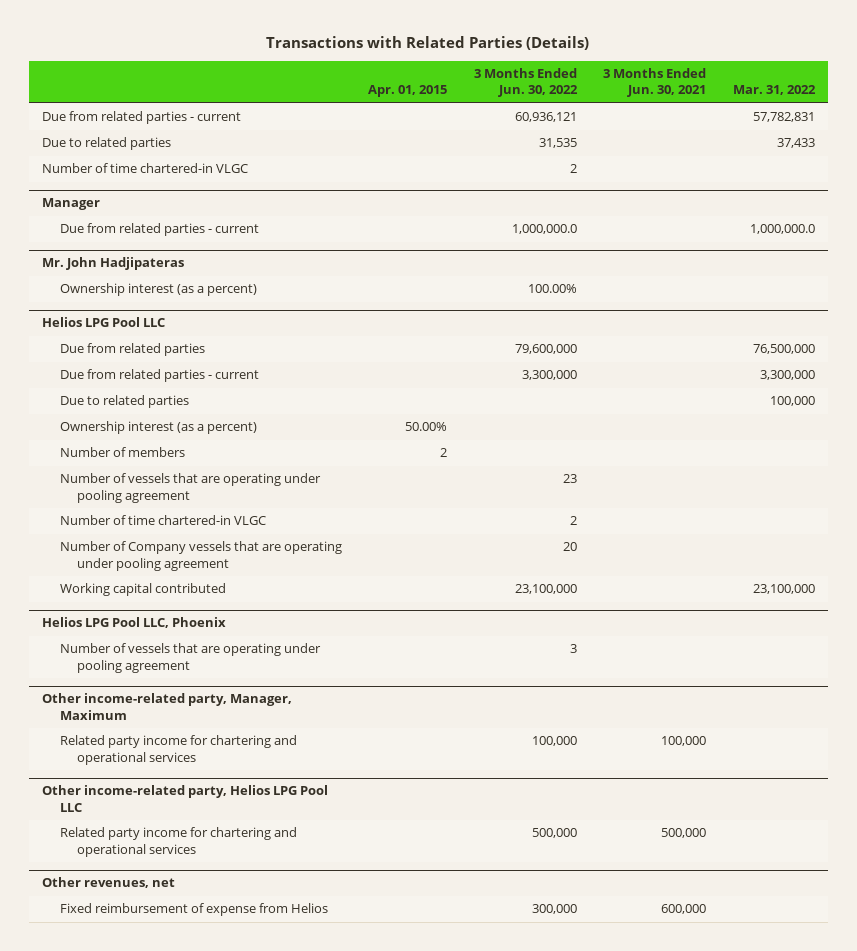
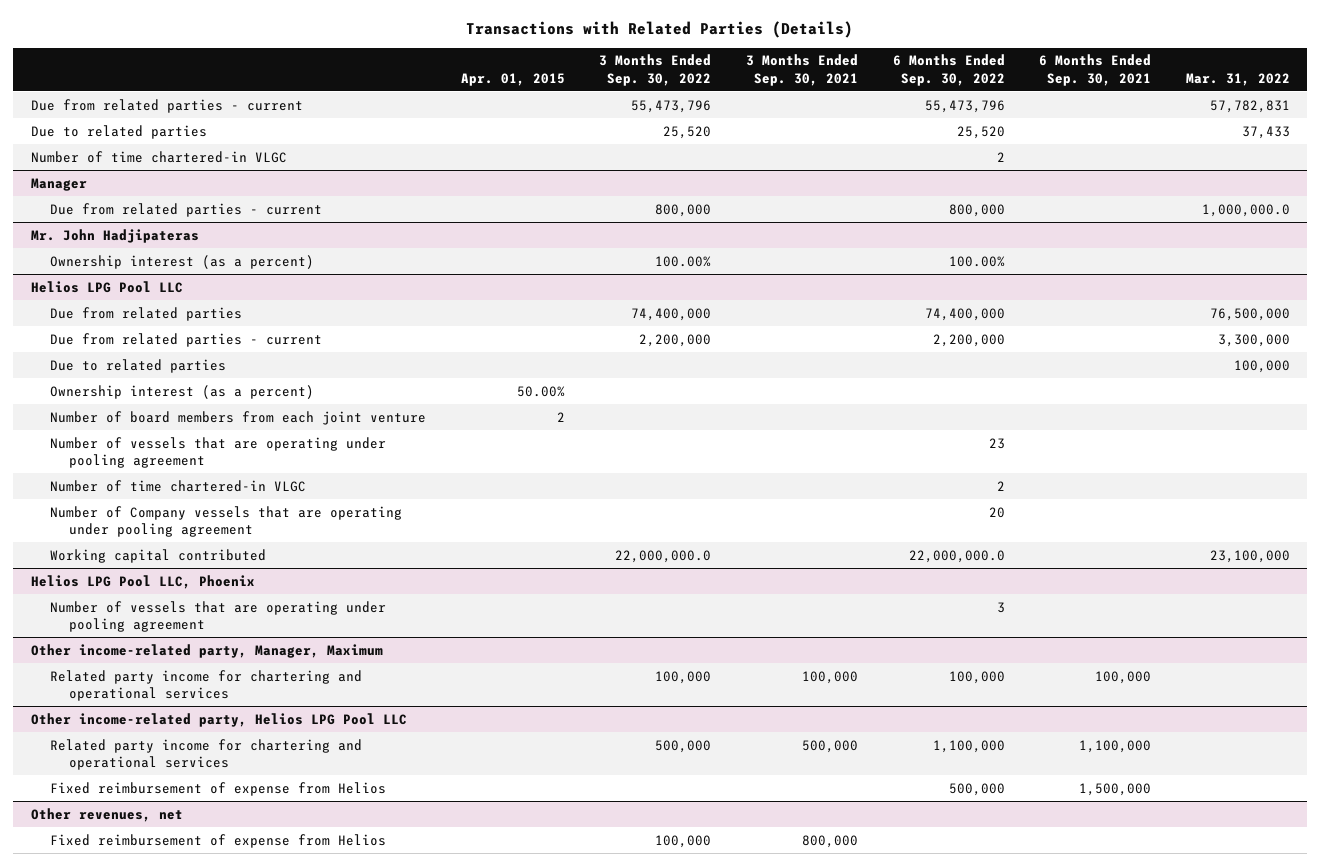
- | Apr. 01, 2015 | 3 Months Ended Jun. 30, 2022 | 3 Months Ended Jun. 30, 2021 | Mar. 31, 2022
+ | Apr. 01, 2015 | 3 Months Ended Sep. 30, 2022 | 3 Months Ended Sep. 30, 2021 | 6 Months Ended Sep. 30, 2022 | 6 Months Ended Sep. 30, 2021 | Mar. 31, 2022
@ Helios LPG Pool LLC
- Number of members | 2 | | |
+ Number of board members from each joint venture | 2 | | | | |
@ Other income-related party, Helios LPG Pool LLC
+ Fixed reimbursement of expense from Helios | | | | 500,000 | 1,500,000 |

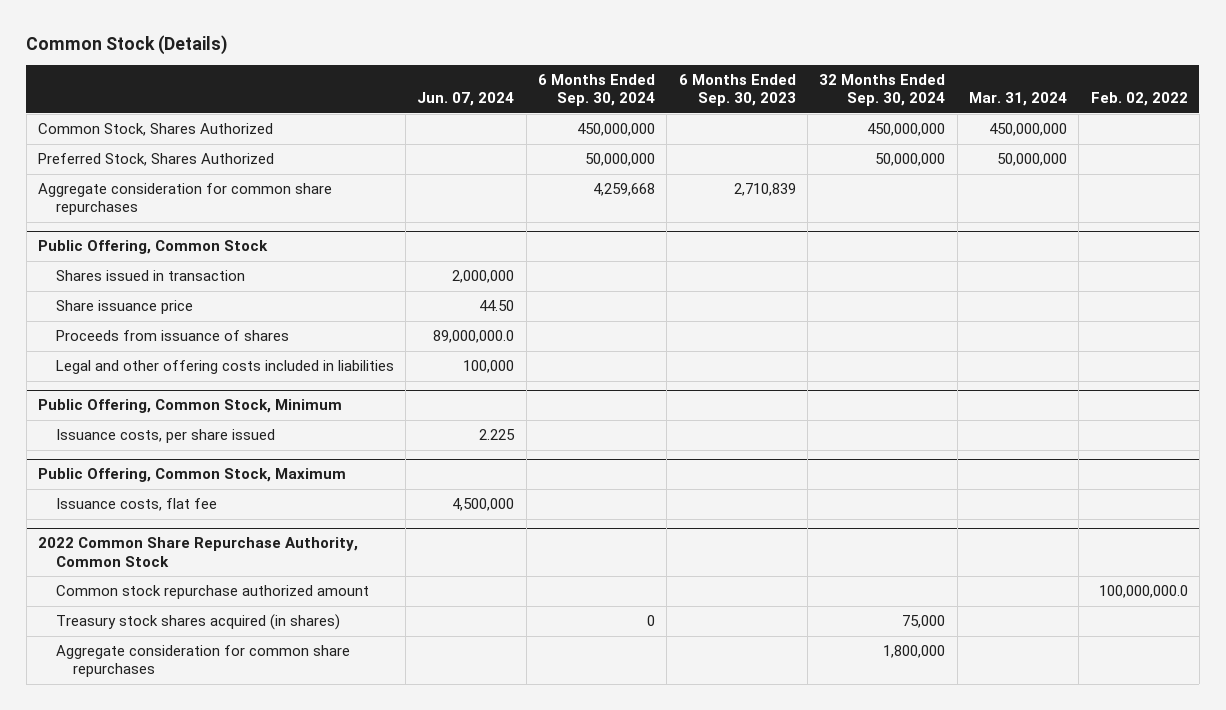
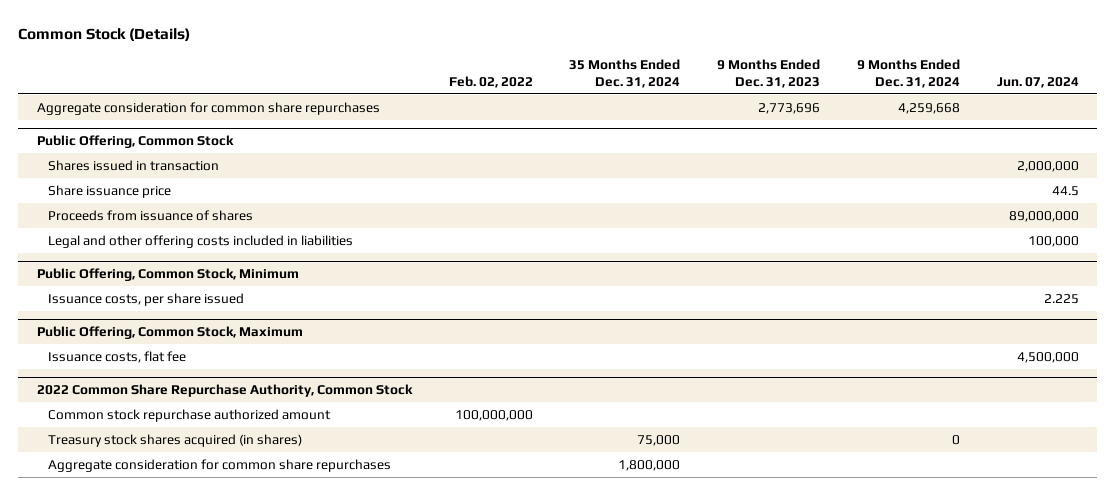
- | Jun. 07, 2024 | 6 Months Ended Sep. 30, 2024 | 6 Months Ended Sep. 30, 2023 | 32 Months Ended Sep. 30, 2024 | Mar. 31, 2024 | Feb. 02, 2022
+ | Feb. 02, 2022 | 35 Months Ended Dec. 31, 2024 | 9 Months Ended Dec. 31, 2023 | 9 Months Ended Dec. 31, 2024 | Jun. 07, 2024
- Common Stock, Shares Authorized | | 450,000,000 | | 450,000,000 | 450,000,000 |
- Preferred Stock, Shares Authorized | | 50,000,000 | | 50,000,000 | 50,000,000 |
@ Public Offering, Common Stock
- Share issuance price | 44.50 | | | | |
- Proceeds from issuance of shares | 89,000,000.0 | | | | |
+ Share issuance price | | | | | 44.5
+ Proceeds from issuance of shares | | | | | 89,000,000
@ 2022 Common Share Repurchase Authority, Common Stock
- Common stock repurchase authorized amount | | | | | | 100,000,000.0
+ Common stock repurchase authorized amount | 100,000,000 | | | |

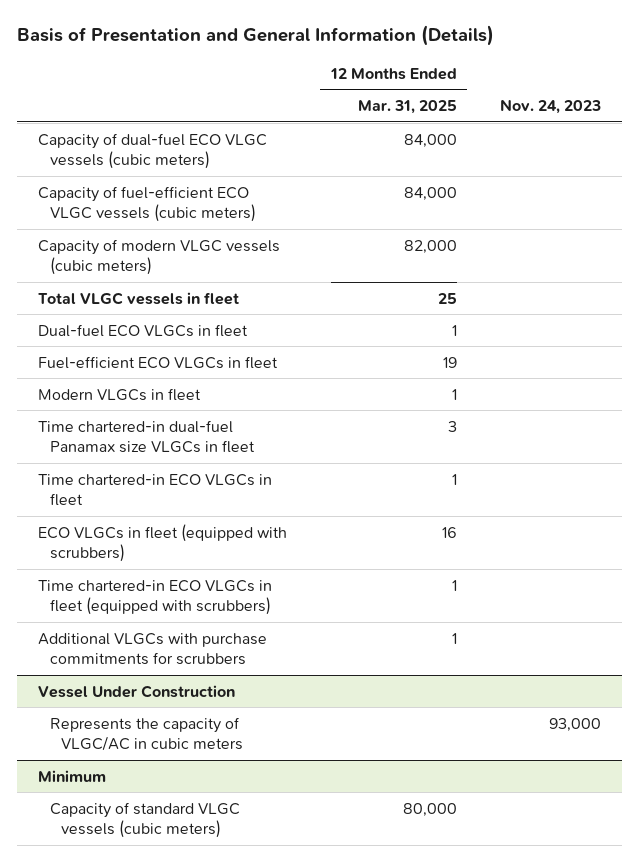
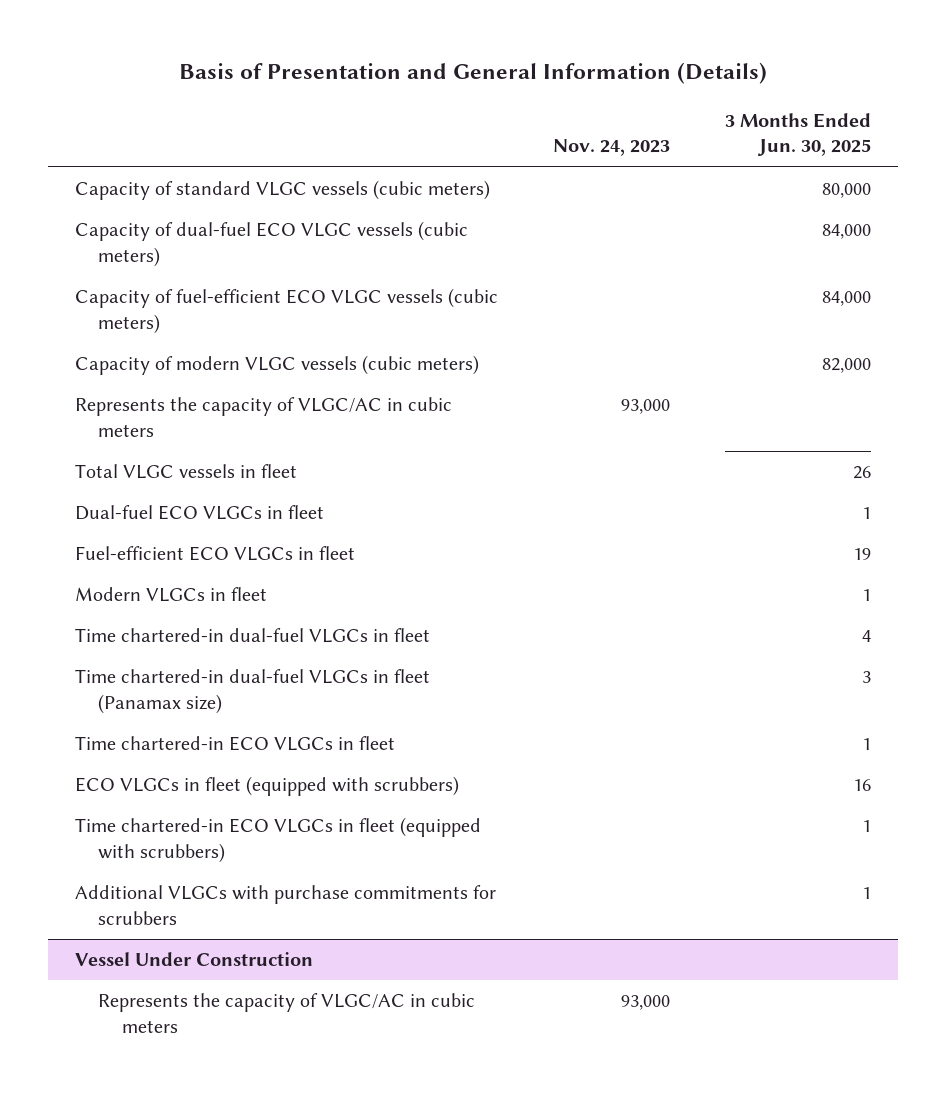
- | 12 Months Ended Mar. 31, 2025 | Nov. 24, 2023
+ | Nov. 24, 2023 | 3 Months Ended Jun. 30, 2025
+ Capacity of standard VLGC vessels (cubic meters) | | 80,000
+ Represents the capacity of VLGC/AC in cubic meters | 93,000 |
- Time chartered-in dual-fuel Panamax size VLGCs in fleet | 3 |
+ Time chartered-in dual-fuel VLGCs in fleet | | 4
+ Time chartered-in dual-fuel VLGCs in fleet (Panamax size) | | 3
- Minimum
- Capacity of standard VLGC vessels (cubic meters) | 80,000 |

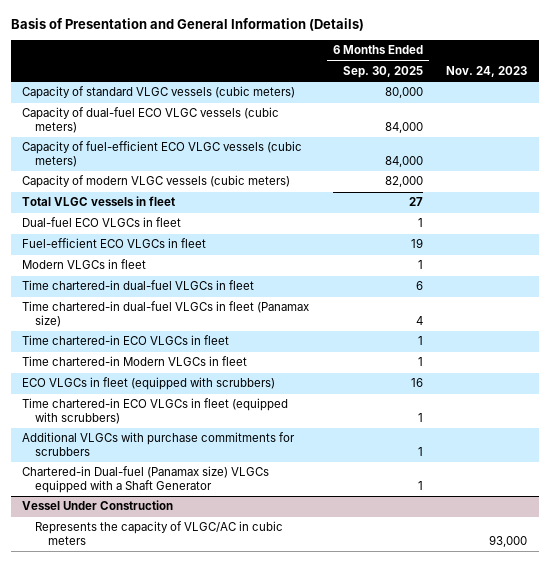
- | Nov. 24, 2023 | 3 Months Ended Jun. 30, 2025
+ | 6 Months Ended Sep. 30, 2025 | Nov. 24, 2023
- Represents the capacity of VLGC/AC in cubic meters | 93,000 |
+ Time chartered-in Modern VLGCs in fleet | 1 |
+ Chartered-in Dual-fuel (Panamax size) VLGCs equipped with a Shaft Generator | 1 |

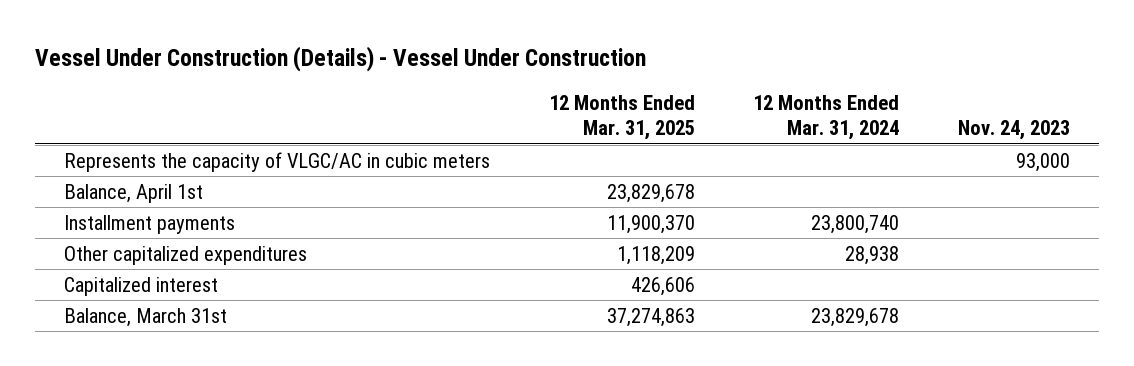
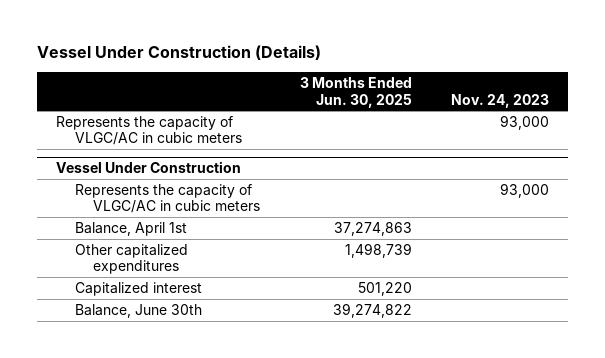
- Vessel Under Construction (Details) - Vessel Under Construction
+ Vessel Under Construction (Details)
- | 12 Months Ended Mar. 31, 2025 | 12 Months Ended Mar. 31, 2024 | Nov. 24, 2023
+ | 3 Months Ended Jun. 30, 2025 | Nov. 24, 2023
- Balance, April 1st | 23,829,678 | |
- Installment payments | 11,900,370 | 23,800,740 |
- Other capitalized expenditures | 1,118,209 | 28,938 |
- Capitalized interest | 426,606 | |
- Balance, March 31st | 37,274,863 | 23,829,678 |
+ Vessel Under Construction
+ Represents the capacity of VLGC/AC in cubic meters | | 93,000
+ Balance, April 1st | 37,274,863 |
+ Other capitalized expenditures | 1,498,739 |
+ Capitalized interest | 501,220 |
+ Balance, June 30th | 39,274,822 |

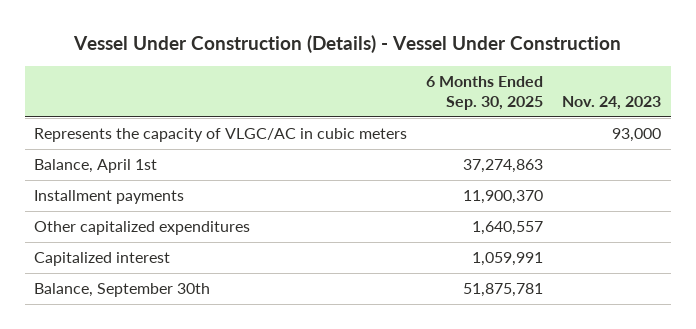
- Vessel Under Construction (Details)
+ Vessel Under Construction (Details) - Vessel Under Construction
- | 3 Months Ended Jun. 30, 2025 | Nov. 24, 2023
+ | 6 Months Ended Sep. 30, 2025 | Nov. 24, 2023
- Vessel Under Construction
- Represents the capacity of VLGC/AC in cubic meters | | 93,000
- Balance, April 1st | 37,274,863 |
- Other capitalized expenditures | 1,498,739 |
- Capitalized interest | 501,220 |
- Balance, June 30th | 39,274,822 |
+ Balance, April 1st | 37,274,863 |
+ Installment payments | 11,900,370 |
+ Other capitalized expenditures | 1,640,557 |
+ Capitalized interest | 1,059,991 |
+ Balance, September 30th | 51,875,781 |

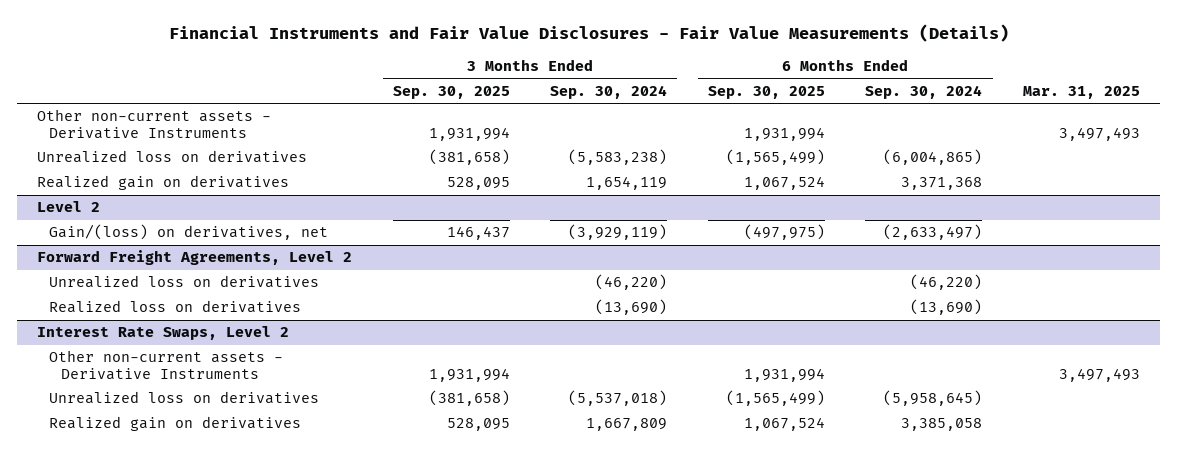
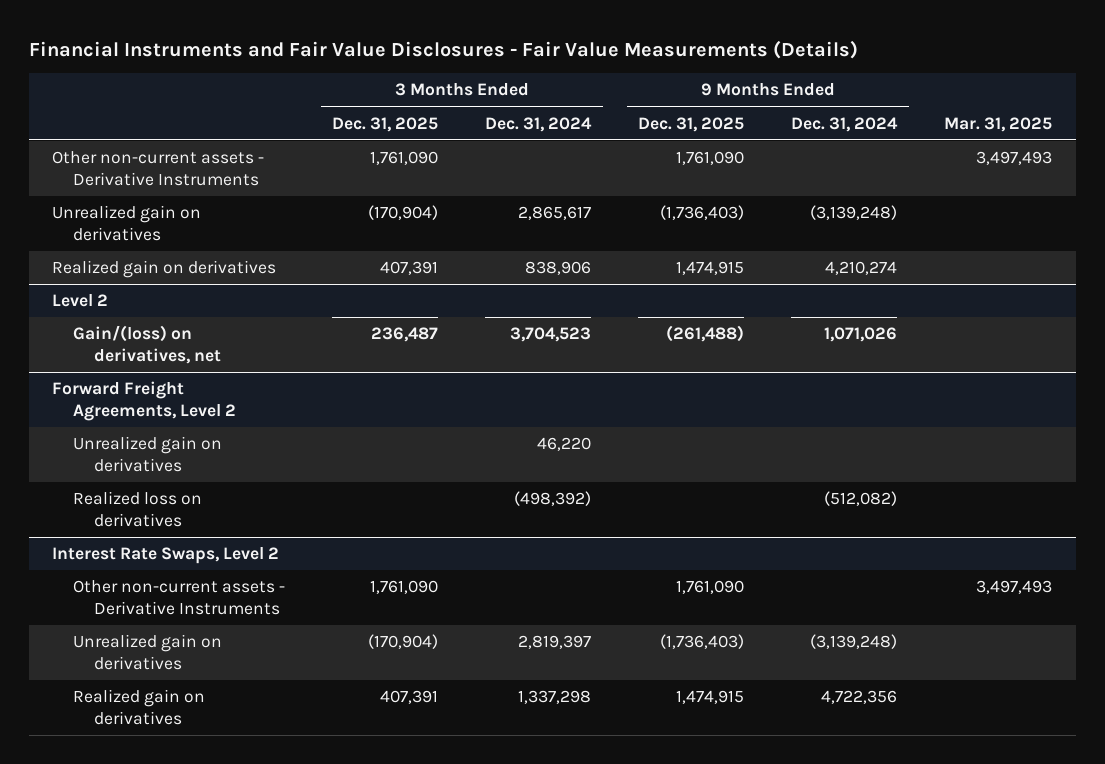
- | 3 Months Ended Sep. 30, 2025 | 3 Months Ended Sep. 30, 2024 | 6 Months Ended Sep. 30, 2025 | 6 Months Ended Sep. 30, 2024 | Mar. 31, 2025
+ | 3 Months Ended Dec. 31, 2025 | 3 Months Ended Dec. 31, 2024 | 9 Months Ended Dec. 31, 2025 | 9 Months Ended Dec. 31, 2024 | Mar. 31, 2025
- Unrealized loss on derivatives | (381,658) | (5,583,238) | (1,565,499) | (6,004,865) |
+ Unrealized gain on derivatives | (170,904) | 2,865,617 | (1,736,403) | (3,139,248) |
@ Forward Freight Agreements, Level 2
- Unrealized loss on derivatives | | (46,220) | | (46,220) |
+ Unrealized gain on derivatives | | 46,220 | | |
@ Interest Rate Swaps, Level 2
- Unrealized loss on derivatives | (381,658) | (5,537,018) | (1,565,499) | (5,958,645) |
+ Unrealized gain on derivatives | (170,904) | 2,819,397 | (1,736,403) | (3,139,248) |

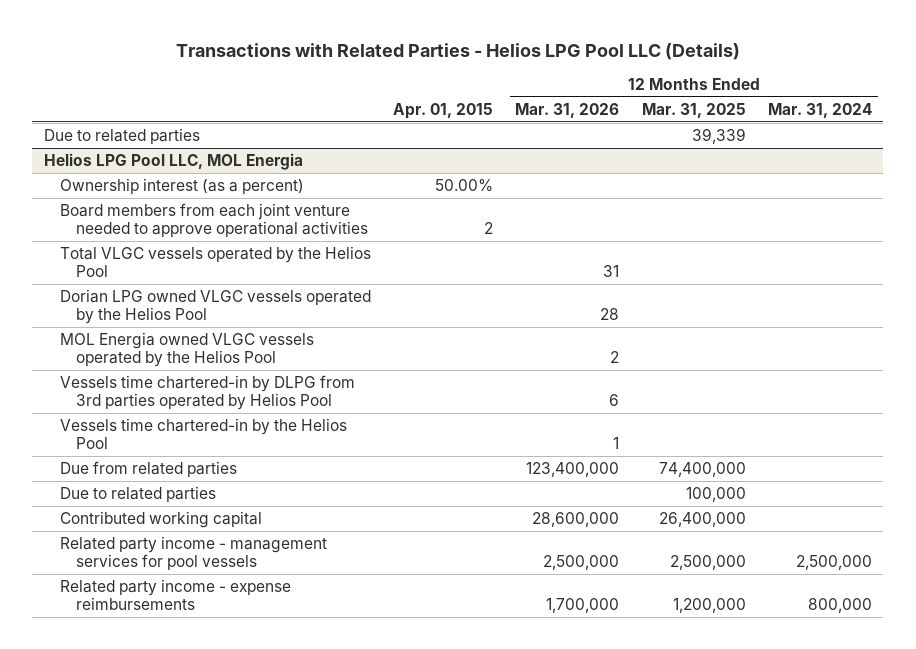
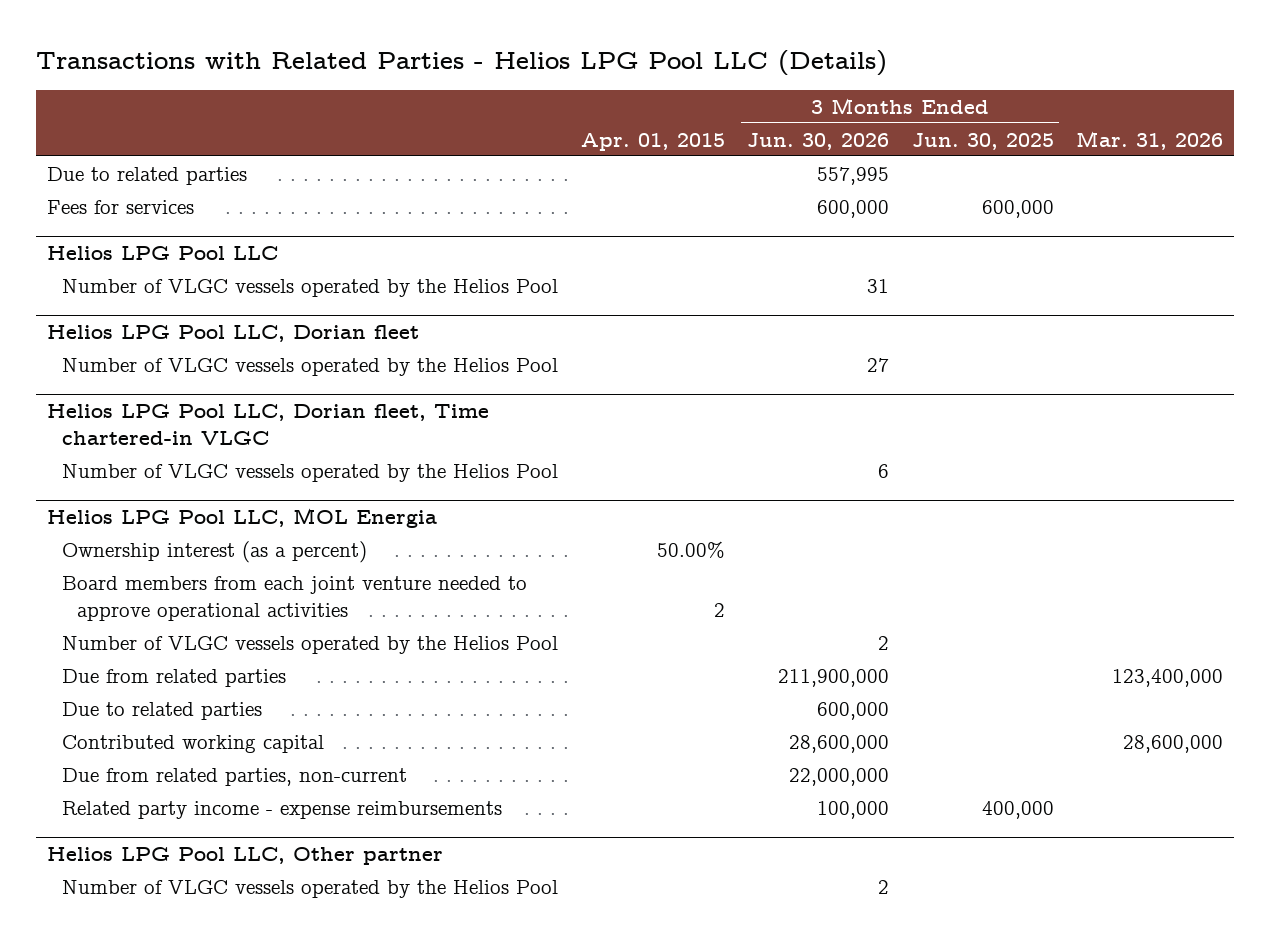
- | Apr. 01, 2015 | 12 Months Ended Mar. 31, 2026 | 12 Months Ended Mar. 31, 2025 | 12 Months Ended Mar. 31, 2024
+ | Apr. 01, 2015 | 3 Months Ended Jun. 30, 2026 | 3 Months Ended Jun. 30, 2025 | Mar. 31, 2026
+ Fees for services | | 600,000 | 600,000 |
+ Helios LPG Pool LLC
+ Number of VLGC vessels operated by the Helios Pool | | 31 | |
+ Helios LPG Pool LLC, Dorian fleet
+ Number of VLGC vessels operated by the Helios Pool | | 27 | |
+ Helios LPG Pool LLC, Dorian fleet, Time chartered-in VLGC
+ Number of VLGC vessels operated by the Helios Pool | | 6 | |
@ Helios LPG Pool LLC, MOL Energia
- Total VLGC vessels operated by the Helios Pool | | 31 | |
- Dorian LPG owned VLGC vessels operated by the Helios Pool | | 28 | |
- MOL Energia owned VLGC vessels operated by the Helios Pool | | 2 | |
- Vessels time chartered-in by DLPG from 3rd parties operated by Helios Pool | | 6 | |
- Vessels time chartered-in by the Helios Pool | | 1 | |
+ Number of VLGC vessels operated by the Helios Pool | | 2 | |
- Related party income - management services for pool vessels | | 2,500,000 | 2,500,000 | 2,500,000
+ Due from related parties, non-current | | 22,000,000 | |
+ Helios LPG Pool LLC, Other partner
+ Number of VLGC vessels operated by the Helios Pool | | 2 | |

